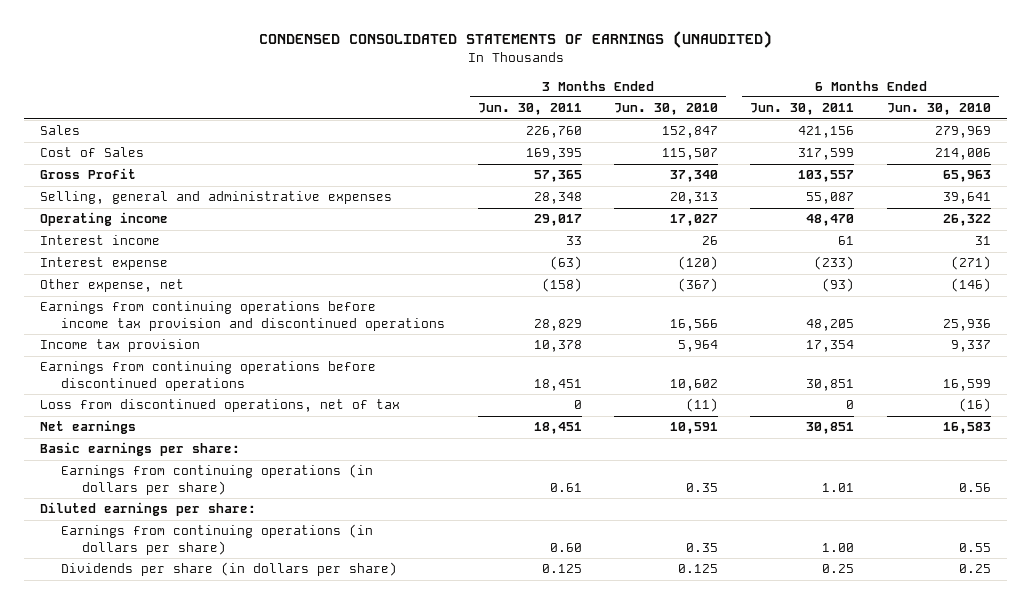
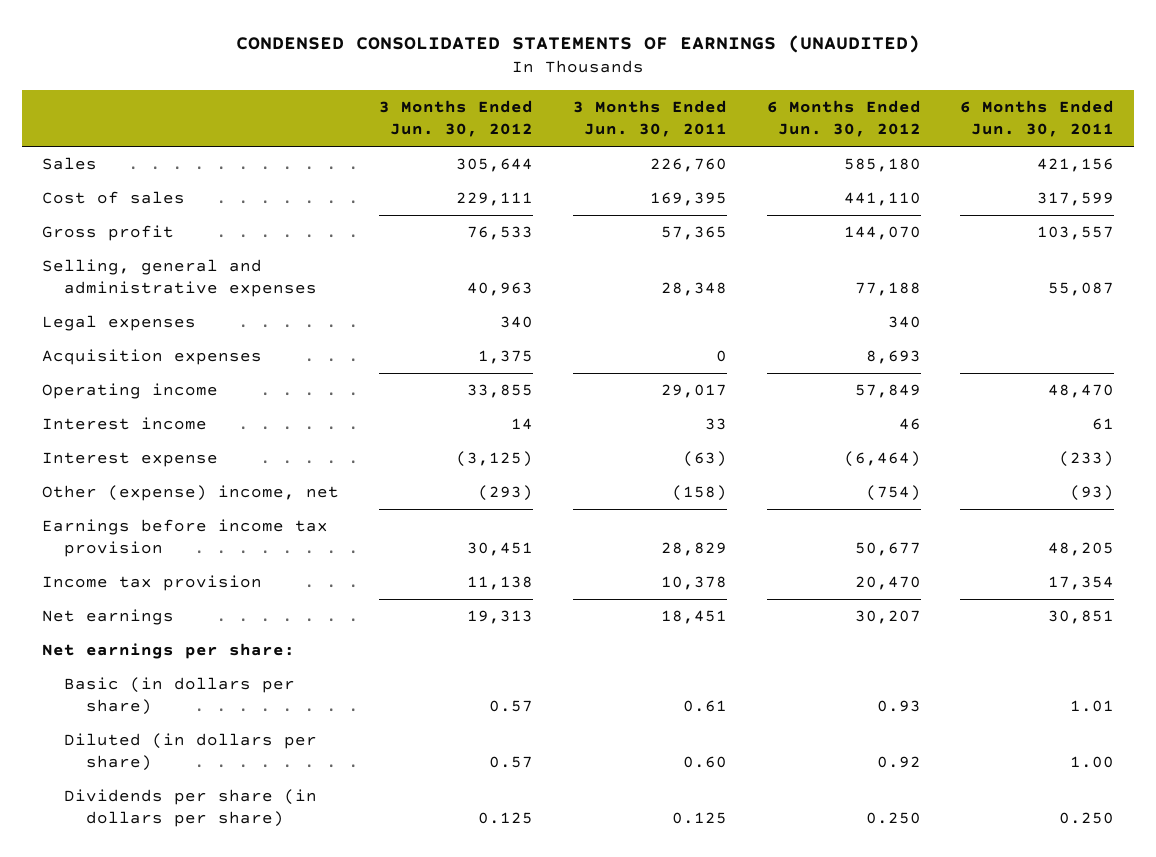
- | 3 Months Ended Jun. 30, 2011 | 3 Months Ended Jun. 30, 2010 | 6 Months Ended Jun. 30, 2011 | 6 Months Ended Jun. 30, 2010
+ | 3 Months Ended Jun. 30, 2012 | 3 Months Ended Jun. 30, 2011 | 6 Months Ended Jun. 30, 2012 | 6 Months Ended Jun. 30, 2011
- Cost of Sales | 169,395 | 115,507 | 317,599 | 214,006
- Gross Profit | 57,365 | 37,340 | 103,557 | 65,963
+ Cost of sales | 229,111 | 169,395 | 441,110 | 317,599
+ Gross profit | 76,533 | 57,365 | 144,070 | 103,557
+ Legal expenses | 340 | | 340 |
+ Acquisition expenses | 1,375 | 0 | 8,693 |
- Other expense, net | (158) | (367) | (93) | (146)
- Earnings from continuing operations before income tax provision and discontinued operations | 28,829 | 16,566 | 48,205 | 25,936
+ Other (expense) income, net | (293) | (158) | (754) | (93)
+ Earnings before income tax provision | 30,451 | 28,829 | 50,677 | 48,205
- Earnings from continuing operations before discontinued operations | 18,451 | 10,602 | 30,851 | 16,599
- Loss from discontinued operations, net of tax | 0 | (11) | 0 | (16)
- Basic earnings per share:
- Earnings from continuing operations (in dollars per share) | 0.61 | 0.35 | 1.01 | 0.56
- Diluted earnings per share:
- Earnings from continuing operations (in dollars per share) | 0.60 | 0.35 | 1.00 | 0.55
- Dividends per share (in dollars per share) | 0.125 | 0.125 | 0.25 | 0.25
+ Net earnings per share:
+ Basic (in dollars per share) | 0.57 | 0.61 | 0.93 | 1.01
+ Diluted (in dollars per share) | 0.57 | 0.60 | 0.92 | 1.00
+ Dividends per share (in dollars per share) | 0.125 | 0.125 | 0.250 | 0.250

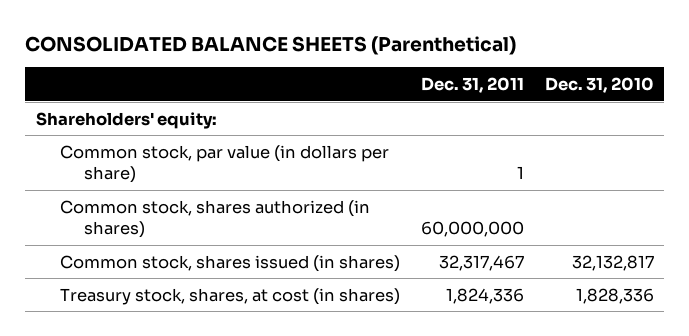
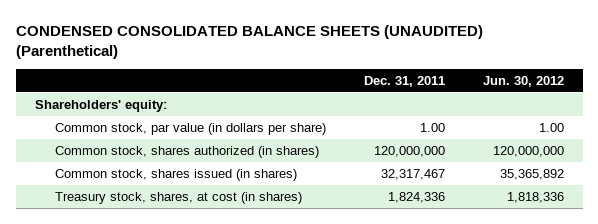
- CONSOLIDATED BALANCE SHEETS (Parenthetical)
+ CONDENSED CONSOLIDATED BALANCE SHEETS (UNAUDITED) (Parenthetical)
- | Dec. 31, 2011 | Dec. 31, 2010
+ | Dec. 31, 2011 | Jun. 30, 2012
- Common stock, par value (in dollars per share) | 1 |
- Common stock, shares authorized (in shares) | 60,000,000 |
+ Common stock, par value (in dollars per share) | 1.00 | 1.00
+ Common stock, shares authorized (in shares) | 120,000,000 | 120,000,000

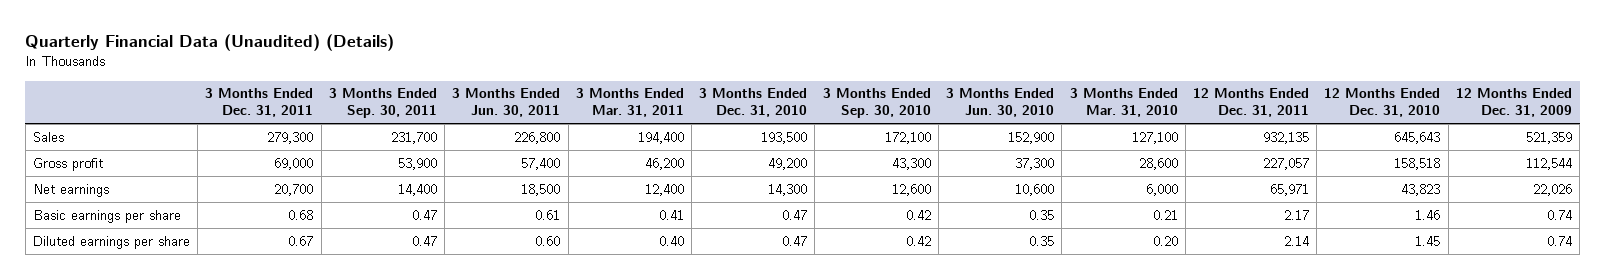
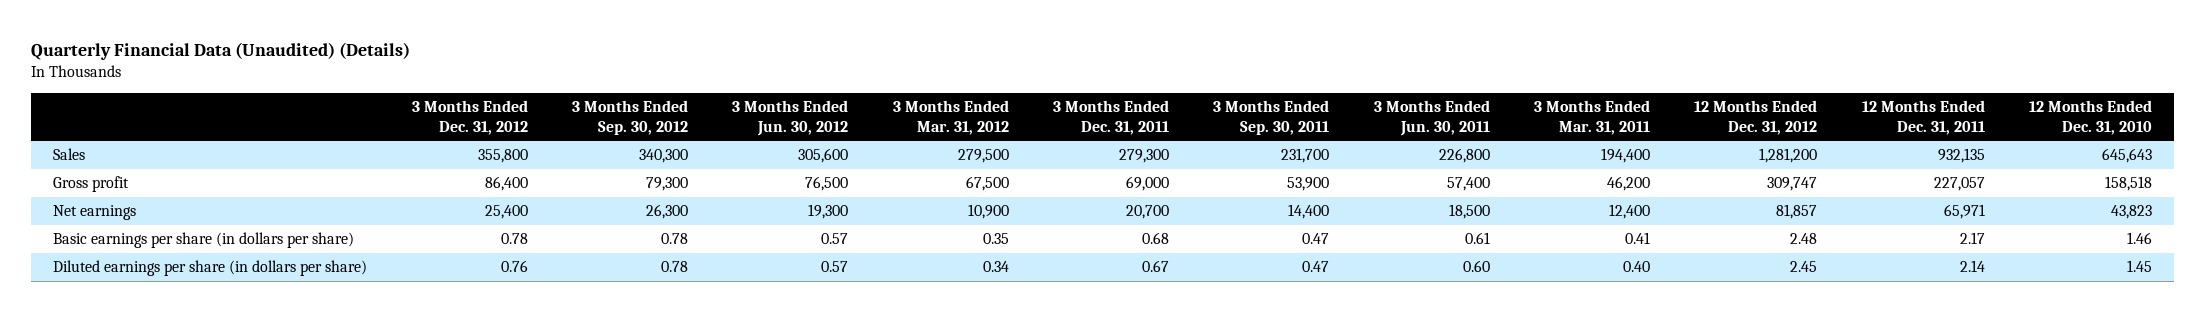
- | 3 Months Ended Dec. 31, 2011 | 3 Months Ended Sep. 30, 2011 | 3 Months Ended Jun. 30, 2011 | 3 Months Ended Mar. 31, 2011 | 3 Months Ended Dec. 31, 2010 | 3 Months Ended Sep. 30, 2010 | 3 Months Ended Jun. 30, 2010 | 3 Months Ended Mar. 31, 2010 | 12 Months Ended Dec. 31, 2011 | 12 Months Ended Dec. 31, 2010 | 12 Months Ended Dec. 31, 2009
+ | 3 Months Ended Dec. 31, 2012 | 3 Months Ended Sep. 30, 2012 | 3 Months Ended Jun. 30, 2012 | 3 Months Ended Mar. 31, 2012 | 3 Months Ended Dec. 31, 2011 | 3 Months Ended Sep. 30, 2011 | 3 Months Ended Jun. 30, 2011 | 3 Months Ended Mar. 31, 2011 | 12 Months Ended Dec. 31, 2012 | 12 Months Ended Dec. 31, 2011 | 12 Months Ended Dec. 31, 2010
- Basic earnings per share | 0.68 | 0.47 | 0.61 | 0.41 | 0.47 | 0.42 | 0.35 | 0.21 | 2.17 | 1.46 | 0.74
- Diluted earnings per share | 0.67 | 0.47 | 0.60 | 0.40 | 0.47 | 0.42 | 0.35 | 0.20 | 2.14 | 1.45 | 0.74
+ Basic earnings per share (in dollars per share) | 0.78 | 0.78 | 0.57 | 0.35 | 0.68 | 0.47 | 0.61 | 0.41 | 2.48 | 2.17 | 1.46
+ Diluted earnings per share (in dollars per share) | 0.76 | 0.78 | 0.57 | 0.34 | 0.67 | 0.47 | 0.60 | 0.40 | 2.45 | 2.14 | 1.45

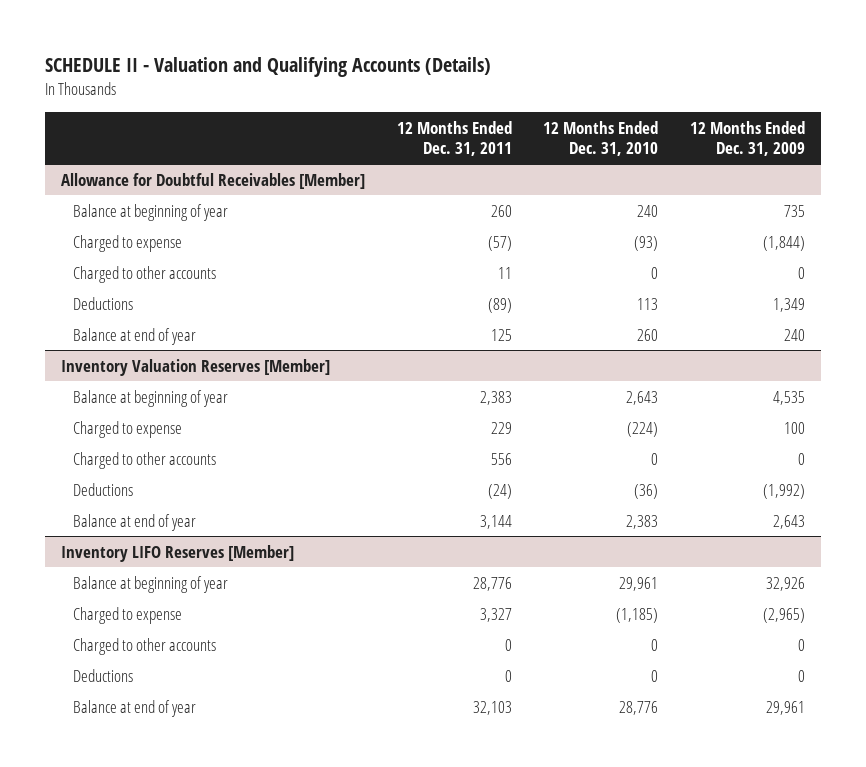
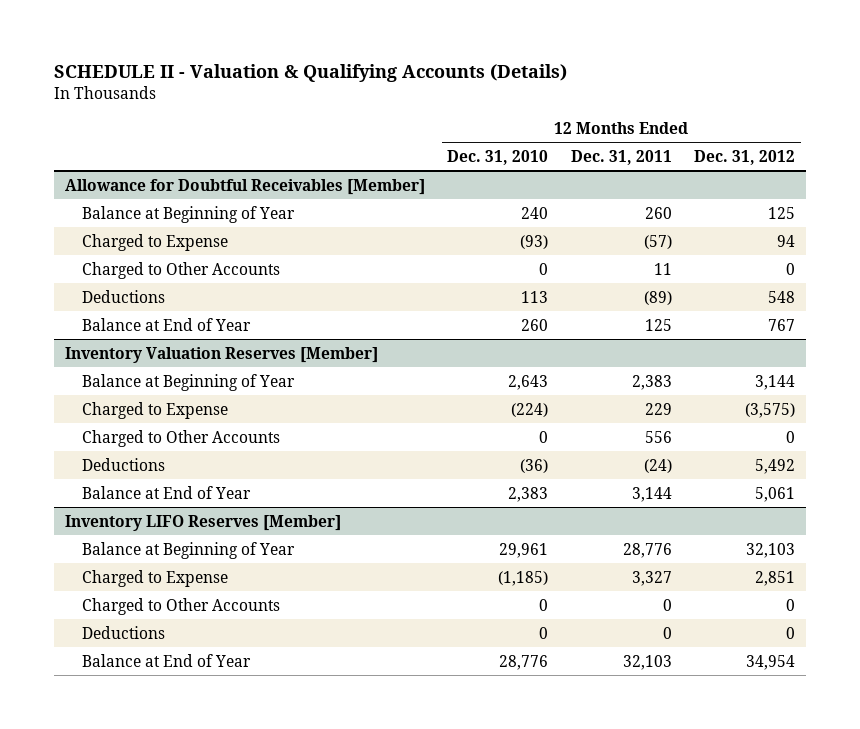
- SCHEDULE II - Valuation and Qualifying Accounts (Details)
+ SCHEDULE II - Valuation & Qualifying Accounts (Details)
- | 12 Months Ended Dec. 31, 2011 | 12 Months Ended Dec. 31, 2010 | 12 Months Ended Dec. 31, 2009
+ | 12 Months Ended Dec. 31, 2010 | 12 Months Ended Dec. 31, 2011 | 12 Months Ended Dec. 31, 2012
@ Allowance for Doubtful Receivables [Member]
- Balance at beginning of year | 260 | 240 | 735
- Charged to expense | (57) | (93) | (1,844)
- Charged to other accounts | 11 | 0 | 0
+ Balance at Beginning of Year | 240 | 260 | 125
+ Charged to Expense | (93) | (57) | 94
+ Charged to Other Accounts | 0 | 11 | 0
- Balance at end of year | 125 | 260 | 240
+ Balance at End of Year | 260 | 125 | 767
@ Inventory Valuation Reserves [Member]
- Balance at beginning of year | 2,383 | 2,643 | 4,535
- Charged to expense | 229 | (224) | 100
- Charged to other accounts | 556 | 0 | 0
+ Balance at Beginning of Year | 2,643 | 2,383 | 3,144
+ Charged to Expense | (224) | 229 | (3,575)
+ Charged to Other Accounts | 0 | 556 | 0
- Balance at end of year | 3,144 | 2,383 | 2,643
+ Balance at End of Year | 2,383 | 3,144 | 5,061
@ Inventory LIFO Reserves [Member]
- Balance at beginning of year | 28,776 | 29,961 | 32,926
- Charged to expense | 3,327 | (1,185) | (2,965)
- Charged to other accounts | 0 | 0 | 0
+ Balance at Beginning of Year | 29,961 | 28,776 | 32,103
+ Charged to Expense | (1,185) | 3,327 | 2,851
+ Charged to Other Accounts | 0 | 0 | 0
- Balance at end of year | 32,103 | 28,776 | 29,961
+ Balance at End of Year | 28,776 | 32,103 | 34,954

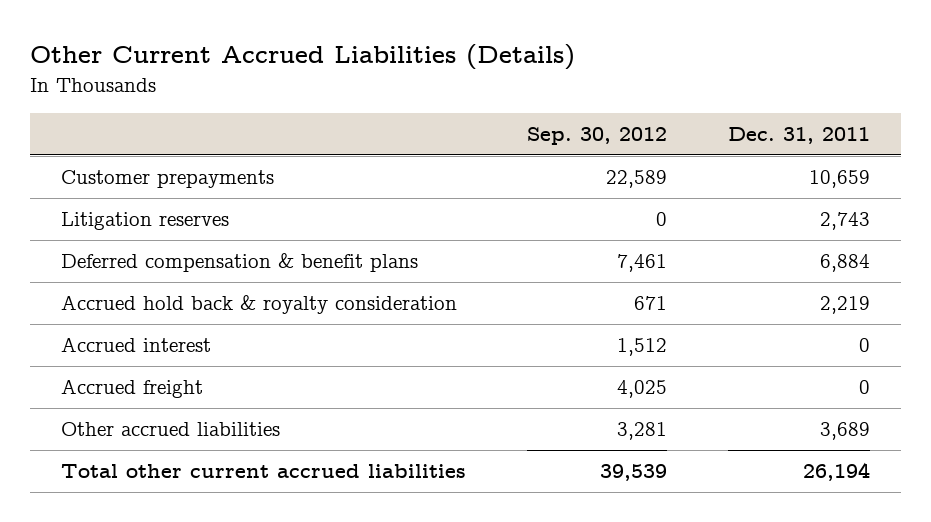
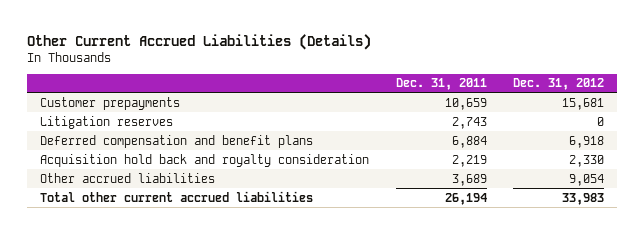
- | Sep. 30, 2012 | Dec. 31, 2011
+ | Dec. 31, 2011 | Dec. 31, 2012
- Deferred compensation & benefit plans | 7,461 | 6,884
- Accrued hold back & royalty consideration | 671 | 2,219
- Accrued interest | 1,512 | 0
- Accrued freight | 4,025 | 0
+ Deferred compensation and benefit plans | 6,884 | 6,918
+ Acquisition hold back and royalty consideration | 2,219 | 2,330

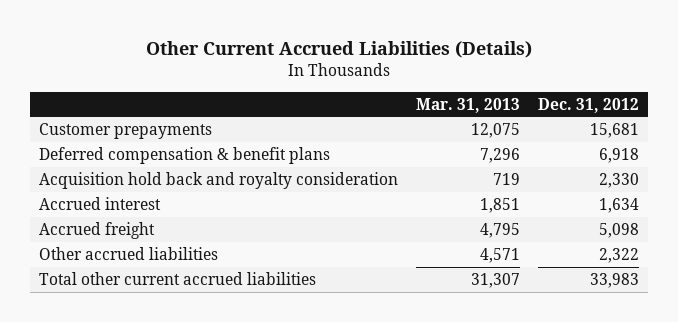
- | Dec. 31, 2011 | Dec. 31, 2012
+ | Mar. 31, 2013 | Dec. 31, 2012
- Litigation reserves | 2,743 | 0
- Deferred compensation and benefit plans | 6,884 | 6,918
+ Deferred compensation & benefit plans | 7,296 | 6,918
- Other accrued liabilities | 3,689 | 9,054
+ Accrued interest | 1,851 | 1,634
+ Accrued freight | 4,795 | 5,098
+ Other accrued liabilities | 4,571 | 2,322

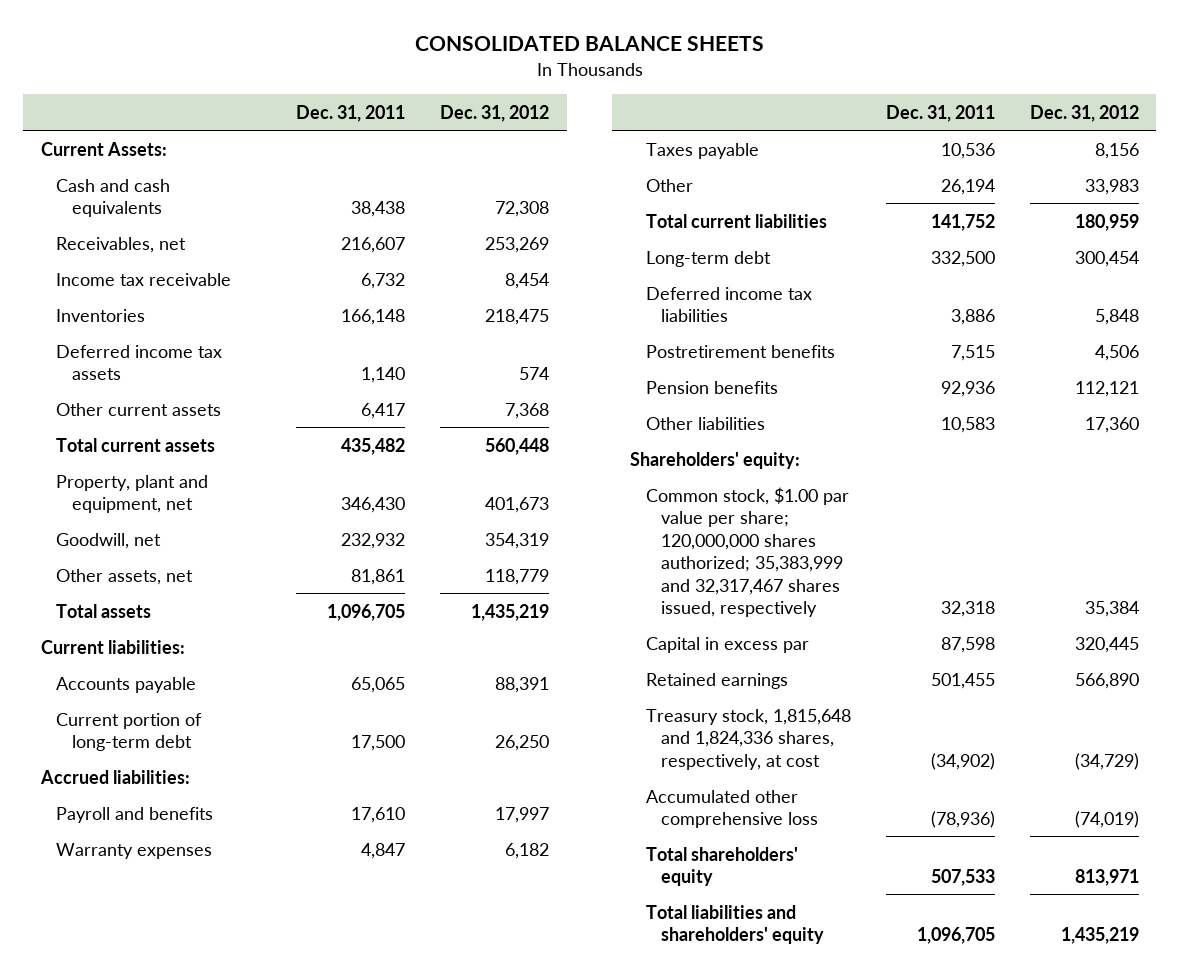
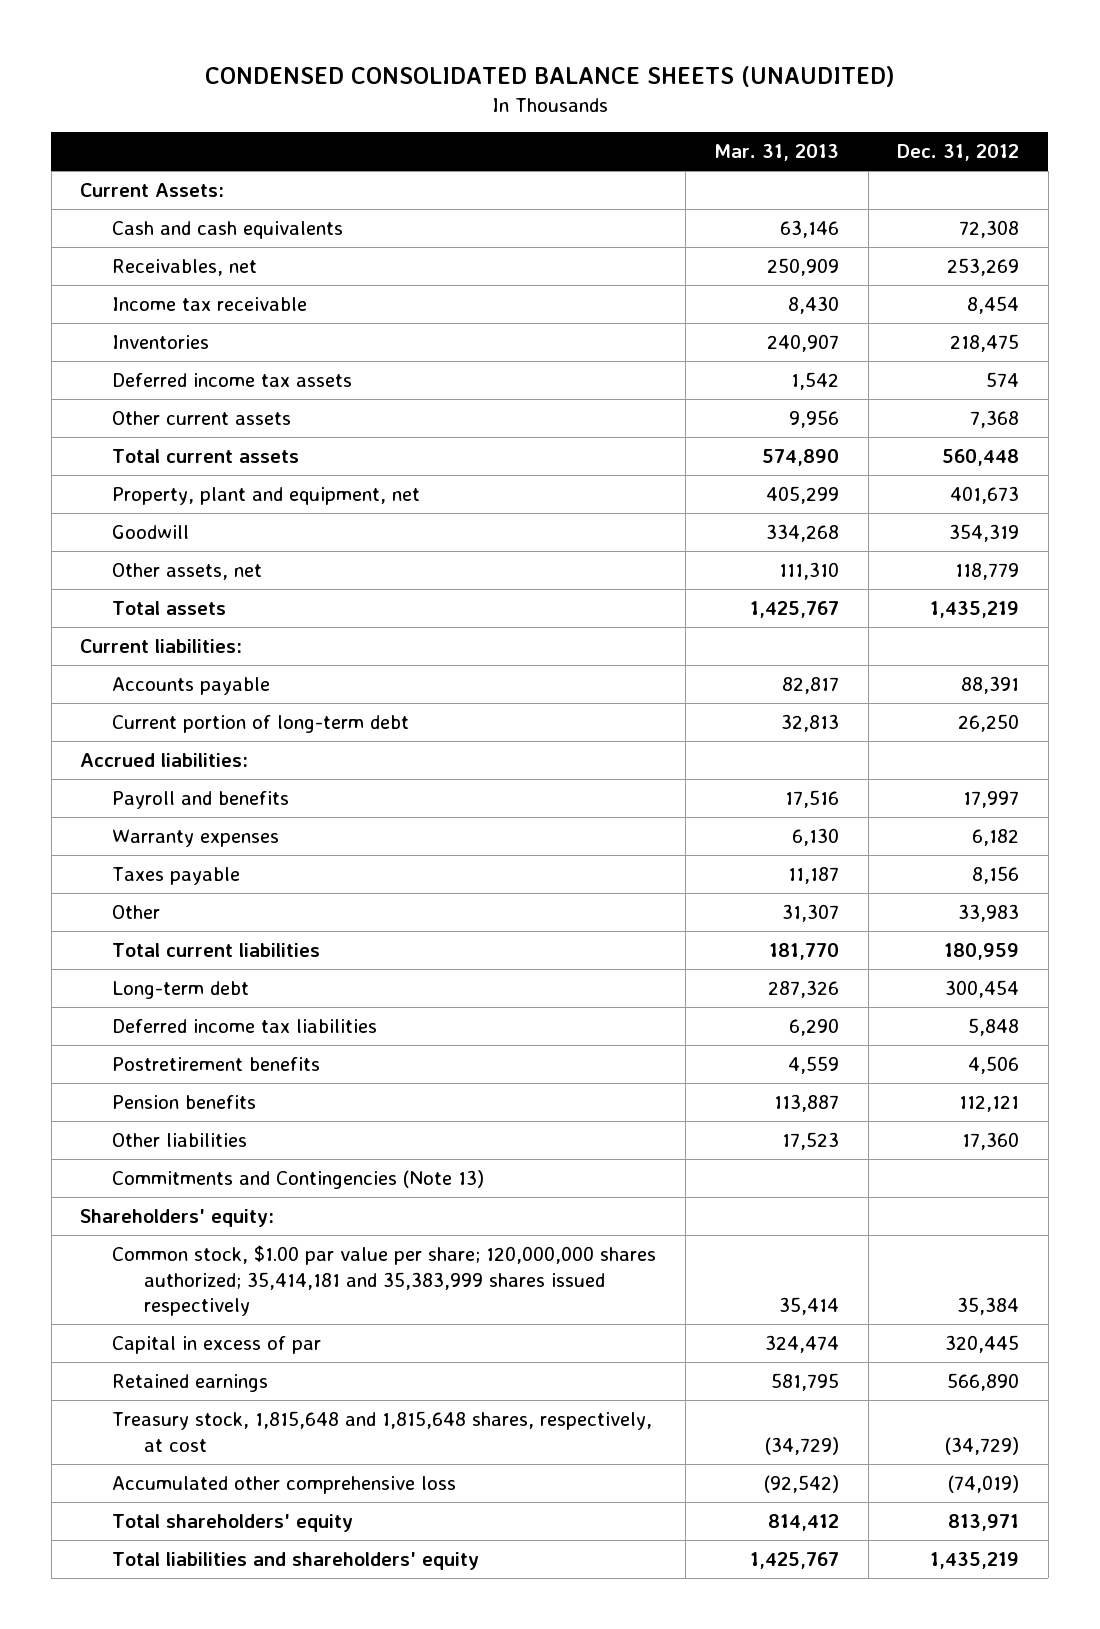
- CONSOLIDATED BALANCE SHEETS
+ CONDENSED CONSOLIDATED BALANCE SHEETS (UNAUDITED)
- | Dec. 31, 2011 | Dec. 31, 2012
+ | Mar. 31, 2013 | Dec. 31, 2012
- Goodwill, net | 232,932 | 354,319
+ Goodwill | 334,268 | 354,319
+ Commitments and Contingencies (Note 13)
- Common stock, $1.00 par value per share; 120,000,000 shares authorized; 35,383,999 and 32,317,467 shares issued, respectively | 32,318 | 35,384
- Capital in excess par | 87,598 | 320,445
+ Common stock, $1.00 par value per share; 120,000,000 shares authorized; 35,414,181 and 35,383,999 shares issued respectively | 35,414 | 35,384
+ Capital in excess of par | 324,474 | 320,445
- Treasury stock, 1,815,648 and 1,824,336 shares, respectively, at cost | (34,902) | (34,729)
+ Treasury stock, 1,815,648 and 1,815,648 shares, respectively, at cost | (34,729) | (34,729)

